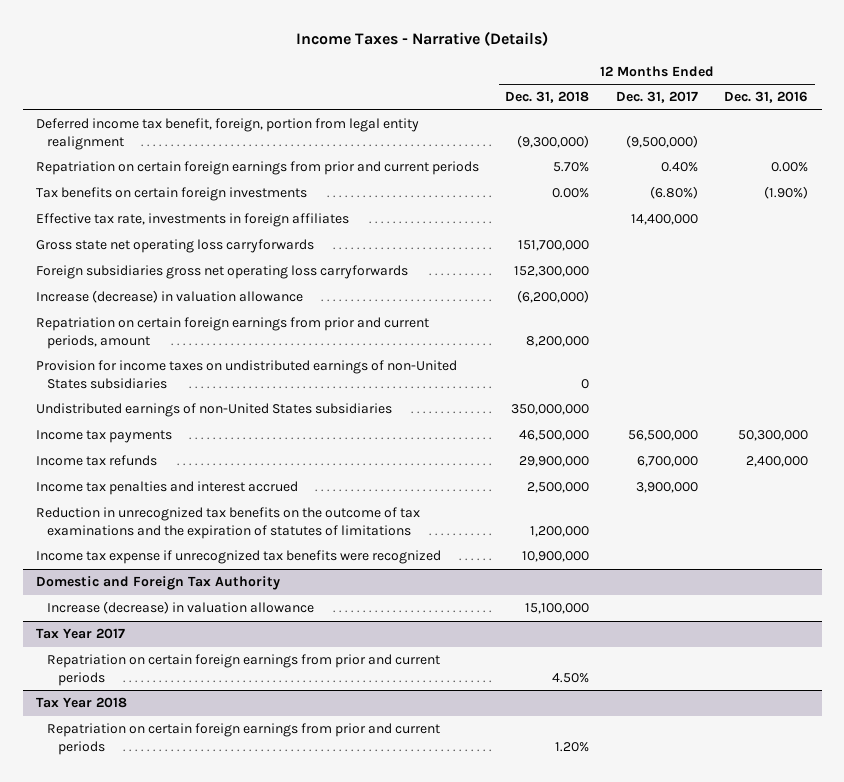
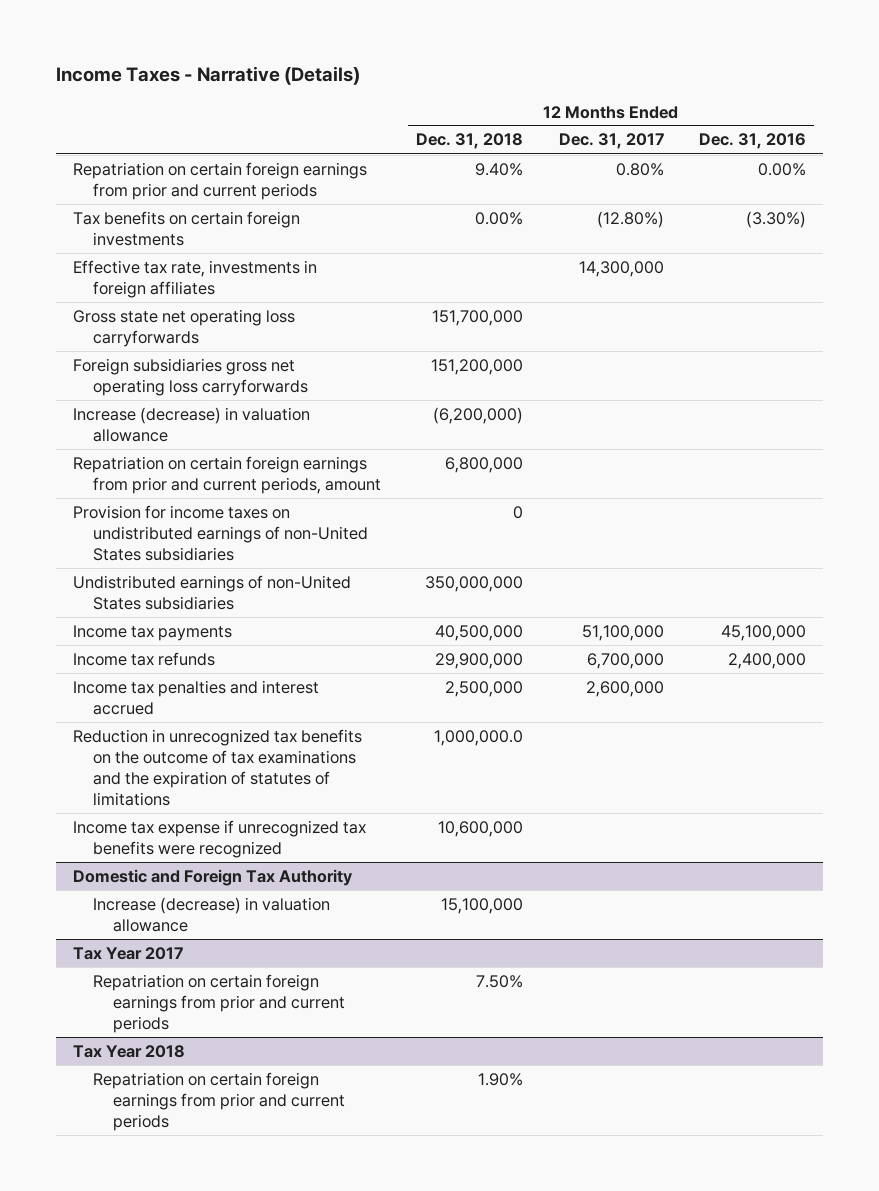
- Deferred income tax benefit, foreign, portion from legal entity realignment | (9,300,000) | (9,500,000) |
- Repatriation on certain foreign earnings from prior and current periods | 5.70% | 0.40% | 0.00%
- Tax benefits on certain foreign investments | 0.00% | (6.80%) | (1.90%)
- Effective tax rate, investments in foreign affiliates | | 14,400,000 |
+ Repatriation on certain foreign earnings from prior and current periods | 9.40% | 0.80% | 0.00%
+ Tax benefits on certain foreign investments | 0.00% | (12.80%) | (3.30%)
+ Effective tax rate, investments in foreign affiliates | | 14,300,000 |
- Foreign subsidiaries gross net operating loss carryforwards | 152,300,000 | |
+ Foreign subsidiaries gross net operating loss carryforwards | 151,200,000 | |
- Repatriation on certain foreign earnings from prior and current periods, amount | 8,200,000 | |
+ Repatriation on certain foreign earnings from prior and current periods, amount | 6,800,000 | |
- Income tax payments | 46,500,000 | 56,500,000 | 50,300,000
+ Income tax payments | 40,500,000 | 51,100,000 | 45,100,000
- Income tax penalties and interest accrued | 2,500,000 | 3,900,000 |
- Reduction in unrecognized tax benefits on the outcome of tax examinations and the expiration of statutes of limitations | 1,200,000 | |
- Income tax expense if unrecognized tax benefits were recognized | 10,900,000 | |
+ Income tax penalties and interest accrued | 2,500,000 | 2,600,000 |
+ Reduction in unrecognized tax benefits on the outcome of tax examinations and the expiration of statutes of limitations | 1,000,000.0 | |
+ Income tax expense if unrecognized tax benefits were recognized | 10,600,000 | |
@ Tax Year 2017
- Repatriation on certain foreign earnings from prior and current periods | 4.50% | |
+ Repatriation on certain foreign earnings from prior and current periods | 7.50% | |
@ Tax Year 2018
- Repatriation on certain foreign earnings from prior and current periods | 1.20% | |
+ Repatriation on certain foreign earnings from prior and current periods | 1.90% | |

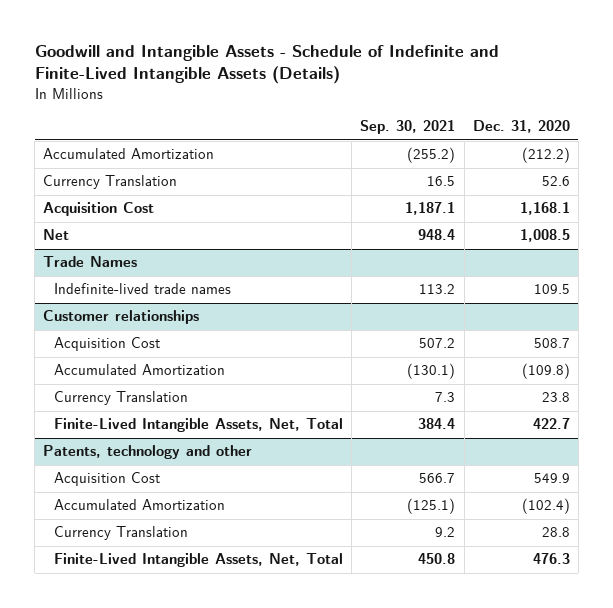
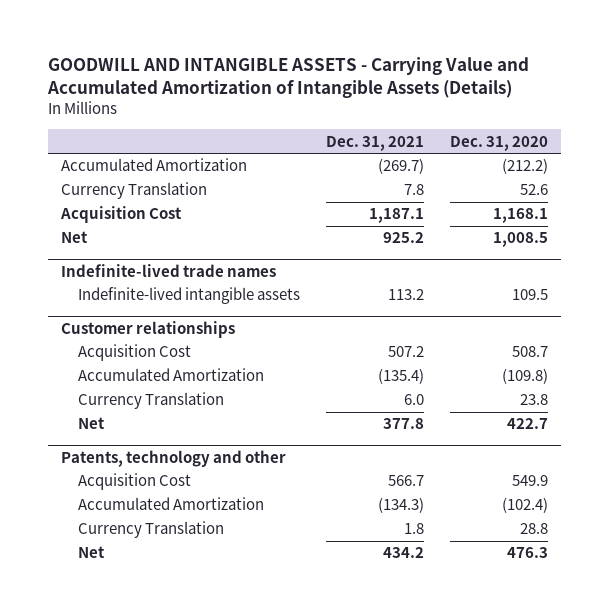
- Goodwill and Intangible Assets - Schedule of Indefinite and Finite-Lived Intangible Assets (Details)
+ GOODWILL AND INTANGIBLE ASSETS - Carrying Value and Accumulated Amortization of Intangible Assets (Details)
- | Sep. 30, 2021 | Dec. 31, 2020
+ | Dec. 31, 2021 | Dec. 31, 2020
- Trade Names
- Indefinite-lived trade names | 113.2 | 109.5
+ Indefinite-lived trade names
+ Indefinite-lived intangible assets | 113.2 | 109.5
@ Customer relationships
- Finite-Lived Intangible Assets, Net, Total | 384.4 | 422.7
+ Net | 377.8 | 422.7
@ Patents, technology and other
- Finite-Lived Intangible Assets, Net, Total | 450.8 | 476.3
+ Net | 434.2 | 476.3

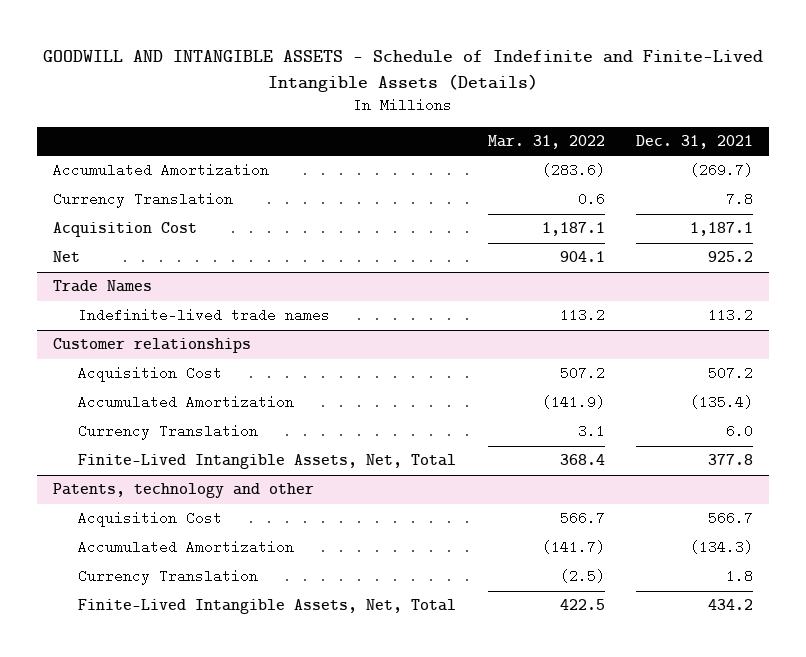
- GOODWILL AND INTANGIBLE ASSETS - Carrying Value and Accumulated Amortization of Intangible Assets (Details)
+ GOODWILL AND INTANGIBLE ASSETS - Schedule of Indefinite and Finite-Lived Intangible Assets (Details)
- | Dec. 31, 2021 | Dec. 31, 2020
+ | Mar. 31, 2022 | Dec. 31, 2021
- Indefinite-lived trade names
- Indefinite-lived intangible assets | 113.2 | 109.5
+ Trade Names
+ Indefinite-lived trade names | 113.2 | 113.2
@ Customer relationships
- Net | 377.8 | 422.7
+ Finite-Lived Intangible Assets, Net, Total | 368.4 | 377.8
@ Patents, technology and other
- Net | 434.2 | 476.3
+ Finite-Lived Intangible Assets, Net, Total | 422.5 | 434.2

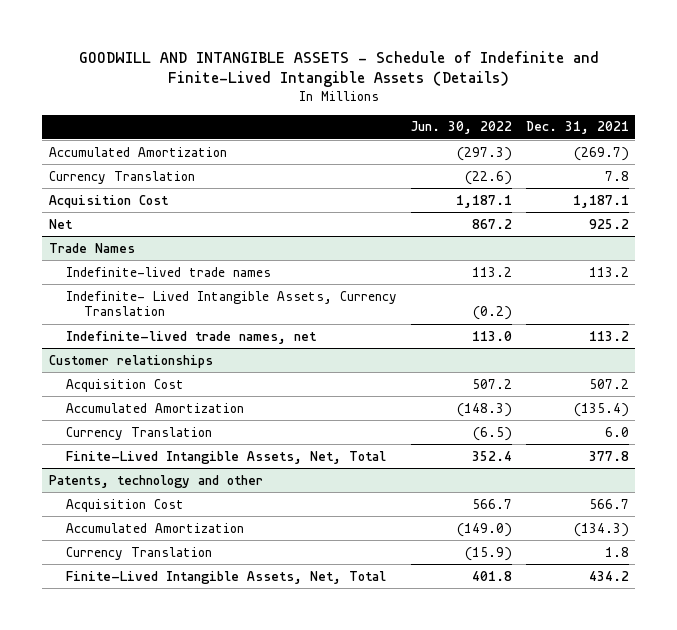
- | Mar. 31, 2022 | Dec. 31, 2021
+ | Jun. 30, 2022 | Dec. 31, 2021
@ Trade Names
+ Indefinite- Lived Intangible Assets, Currency Translation | (0.2) |
+ Indefinite-lived trade names, net | 113.0 | 113.2

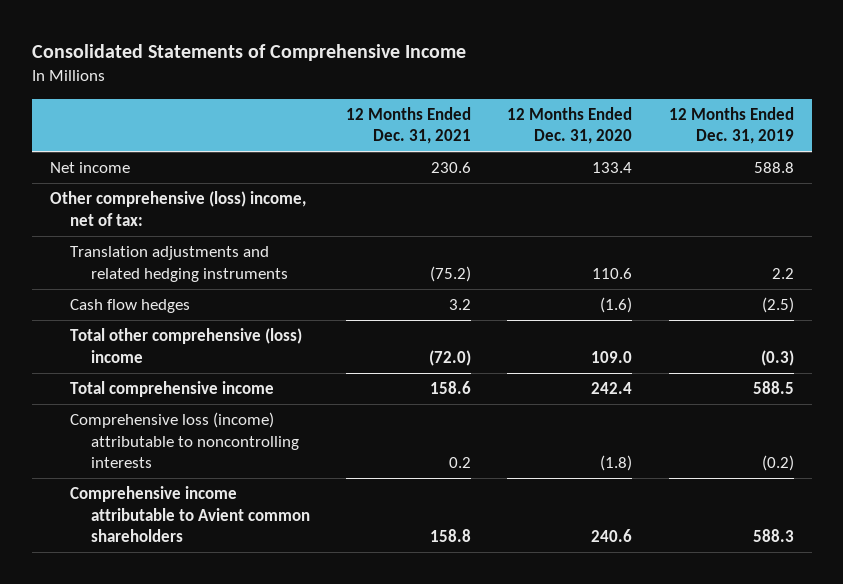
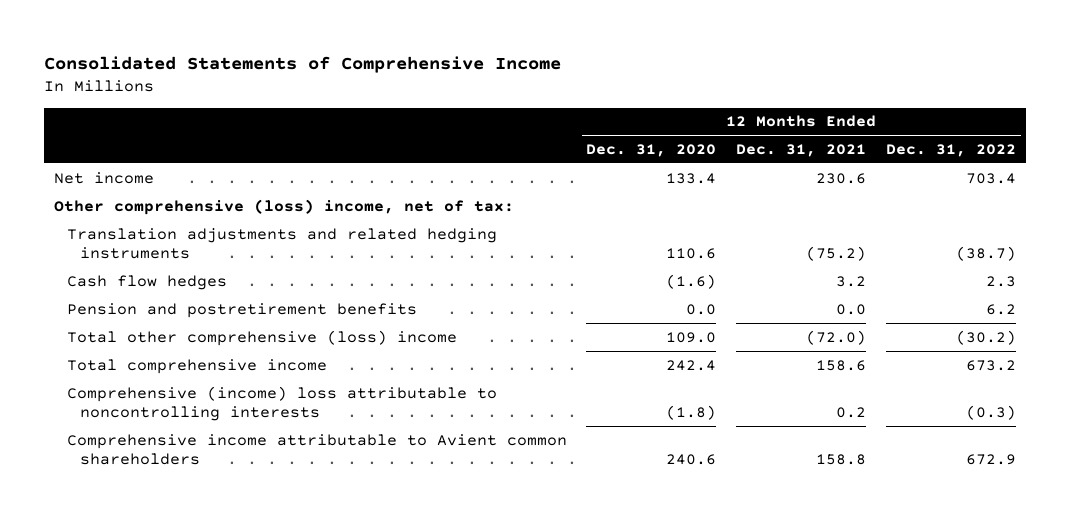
- | 12 Months Ended Dec. 31, 2021 | 12 Months Ended Dec. 31, 2020 | 12 Months Ended Dec. 31, 2019
+ | 12 Months Ended Dec. 31, 2020 | 12 Months Ended Dec. 31, 2021 | 12 Months Ended Dec. 31, 2022
+ Pension and postretirement benefits | 0.0 | 0.0 | 6.2
- Comprehensive loss (income) attributable to noncontrolling interests | 0.2 | (1.8) | (0.2)
+ Comprehensive (income) loss attributable to noncontrolling interests | (1.8) | 0.2 | (0.3)

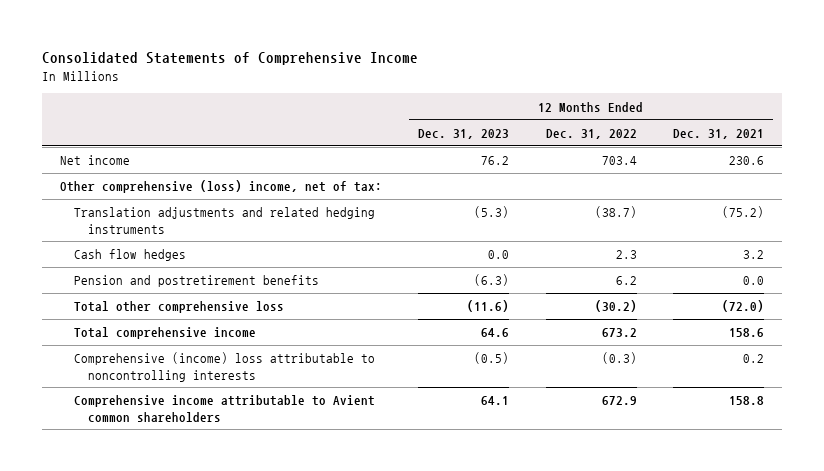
- | 12 Months Ended Dec. 31, 2020 | 12 Months Ended Dec. 31, 2021 | 12 Months Ended Dec. 31, 2022
+ | 12 Months Ended Dec. 31, 2023 | 12 Months Ended Dec. 31, 2022 | 12 Months Ended Dec. 31, 2021
- Total other comprehensive (loss) income | 109.0 | (72.0) | (30.2)
+ Total other comprehensive loss | (11.6) | (30.2) | (72.0)

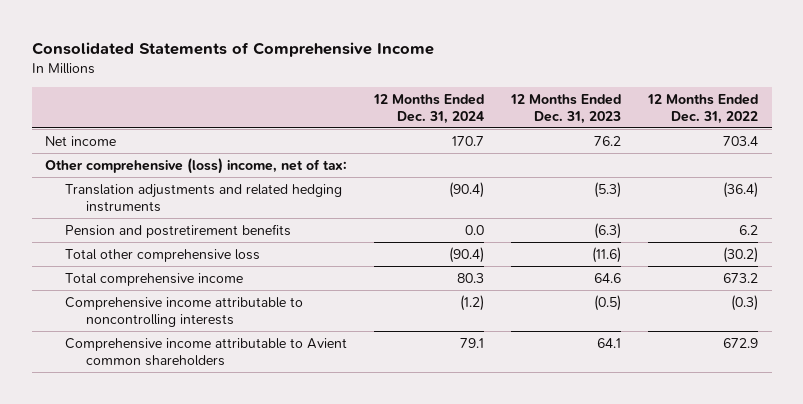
- | 12 Months Ended Dec. 31, 2023 | 12 Months Ended Dec. 31, 2022 | 12 Months Ended Dec. 31, 2021
+ | 12 Months Ended Dec. 31, 2024 | 12 Months Ended Dec. 31, 2023 | 12 Months Ended Dec. 31, 2022
- Translation adjustments and related hedging instruments | (5.3) | (38.7) | (75.2)
- Cash flow hedges | 0.0 | 2.3 | 3.2
+ Translation adjustments and related hedging instruments | (90.4) | (5.3) | (36.4)
- Comprehensive (income) loss attributable to noncontrolling interests | (0.5) | (0.3) | 0.2
+ Comprehensive income attributable to noncontrolling interests | (1.2) | (0.5) | (0.3)

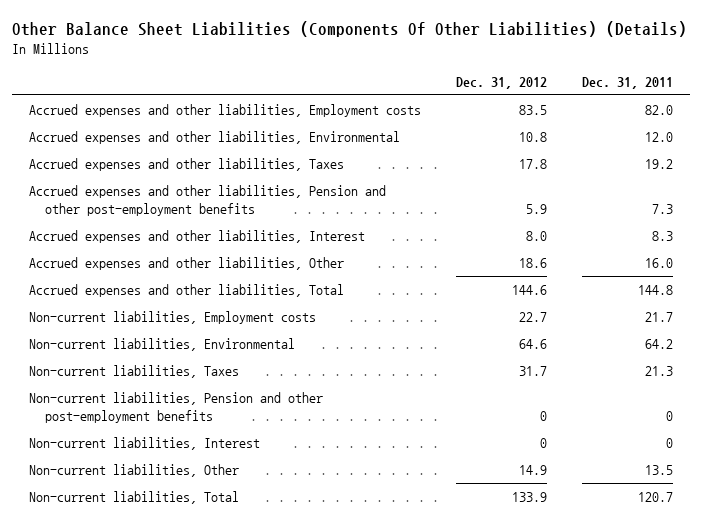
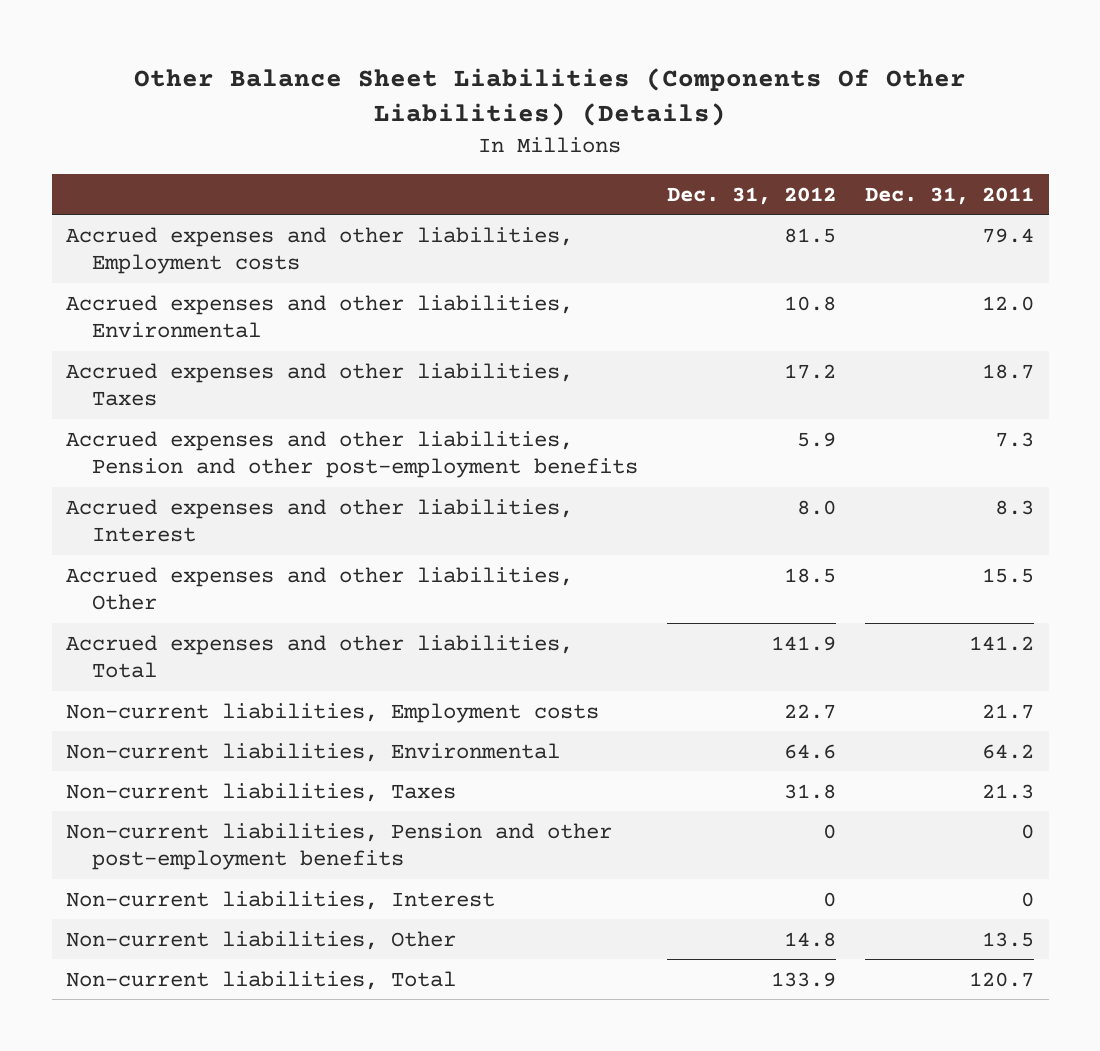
- Accrued expenses and other liabilities, Employment costs | 83.5 | 82.0
+ Accrued expenses and other liabilities, Employment costs | 81.5 | 79.4
- Accrued expenses and other liabilities, Taxes | 17.8 | 19.2
+ Accrued expenses and other liabilities, Taxes | 17.2 | 18.7
- Accrued expenses and other liabilities, Other | 18.6 | 16.0
- Accrued expenses and other liabilities, Total | 144.6 | 144.8
+ Accrued expenses and other liabilities, Other | 18.5 | 15.5
+ Accrued expenses and other liabilities, Total | 141.9 | 141.2
- Non-current liabilities, Taxes | 31.7 | 21.3
+ Non-current liabilities, Taxes | 31.8 | 21.3
- Non-current liabilities, Other | 14.9 | 13.5
+ Non-current liabilities, Other | 14.8 | 13.5

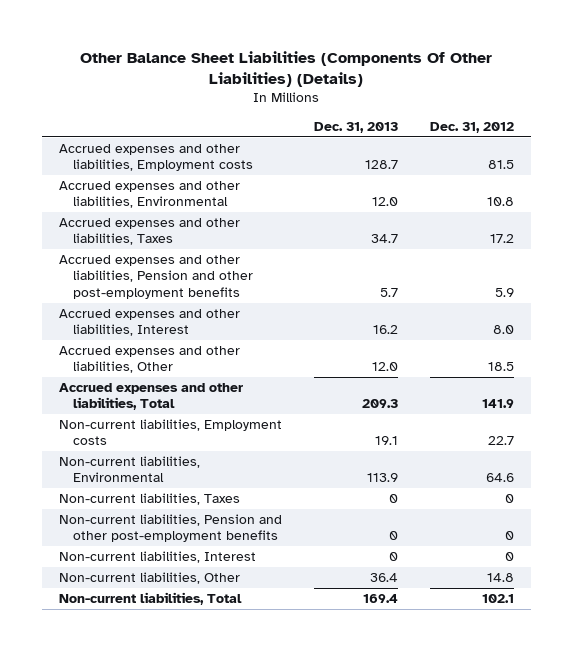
- | Dec. 31, 2012 | Dec. 31, 2011
+ | Dec. 31, 2013 | Dec. 31, 2012
- Non-current liabilities, Taxes | 31.8 | 21.3
+ Non-current liabilities, Taxes | 0 | 0
- Non-current liabilities, Total | 133.9 | 120.7
+ Non-current liabilities, Total | 169.4 | 102.1

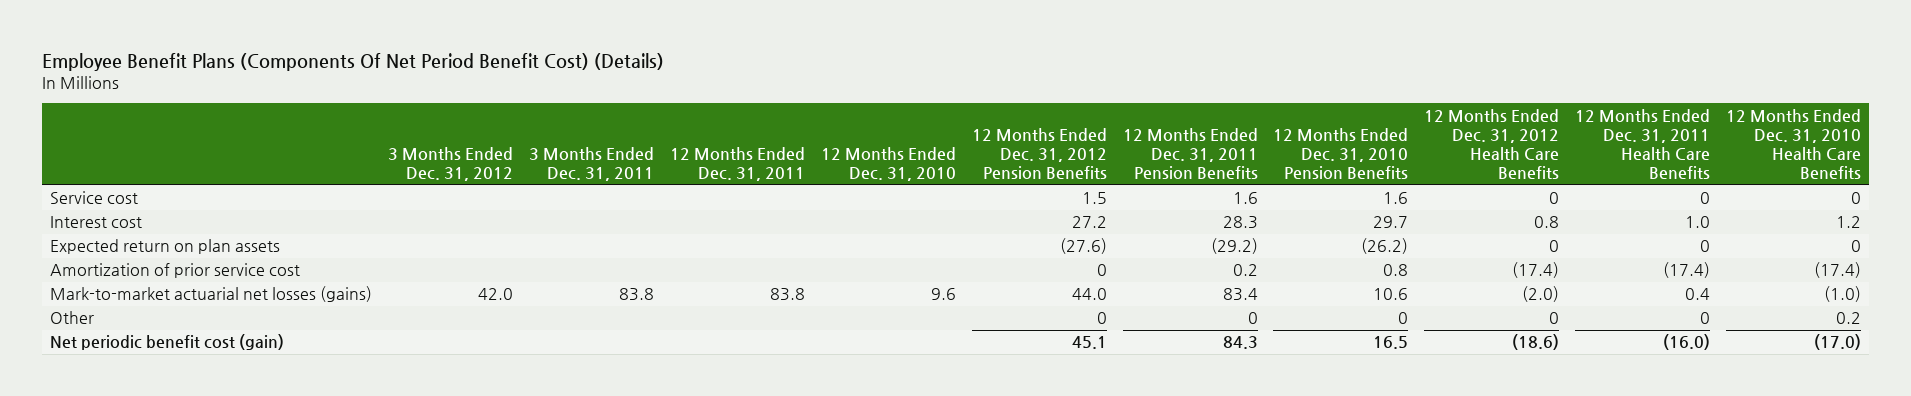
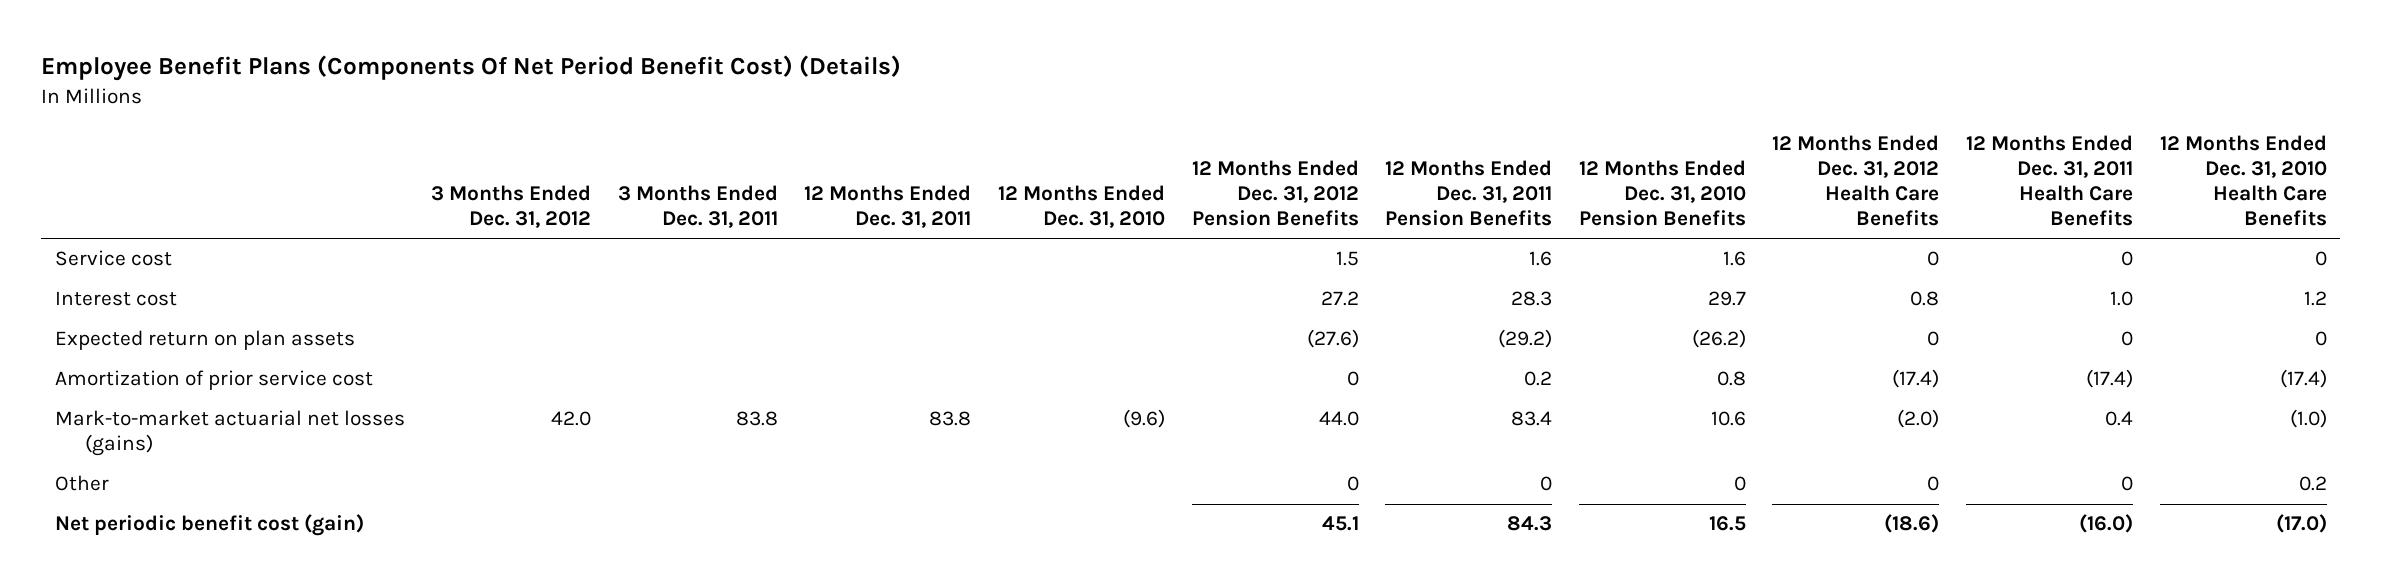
- Mark-to-market actuarial net losses (gains) | 42.0 | 83.8 | 83.8 | 9.6 | 44.0 | 83.4 | 10.6 | (2.0) | 0.4 | (1.0)
+ Mark-to-market actuarial net losses (gains) | 42.0 | 83.8 | 83.8 | (9.6) | 44.0 | 83.4 | 10.6 | (2.0) | 0.4 | (1.0)

